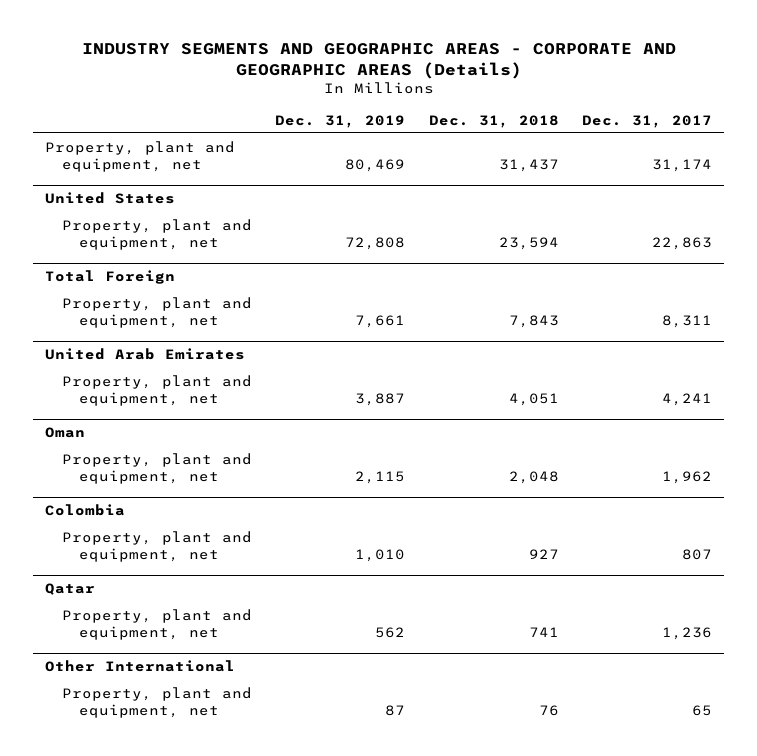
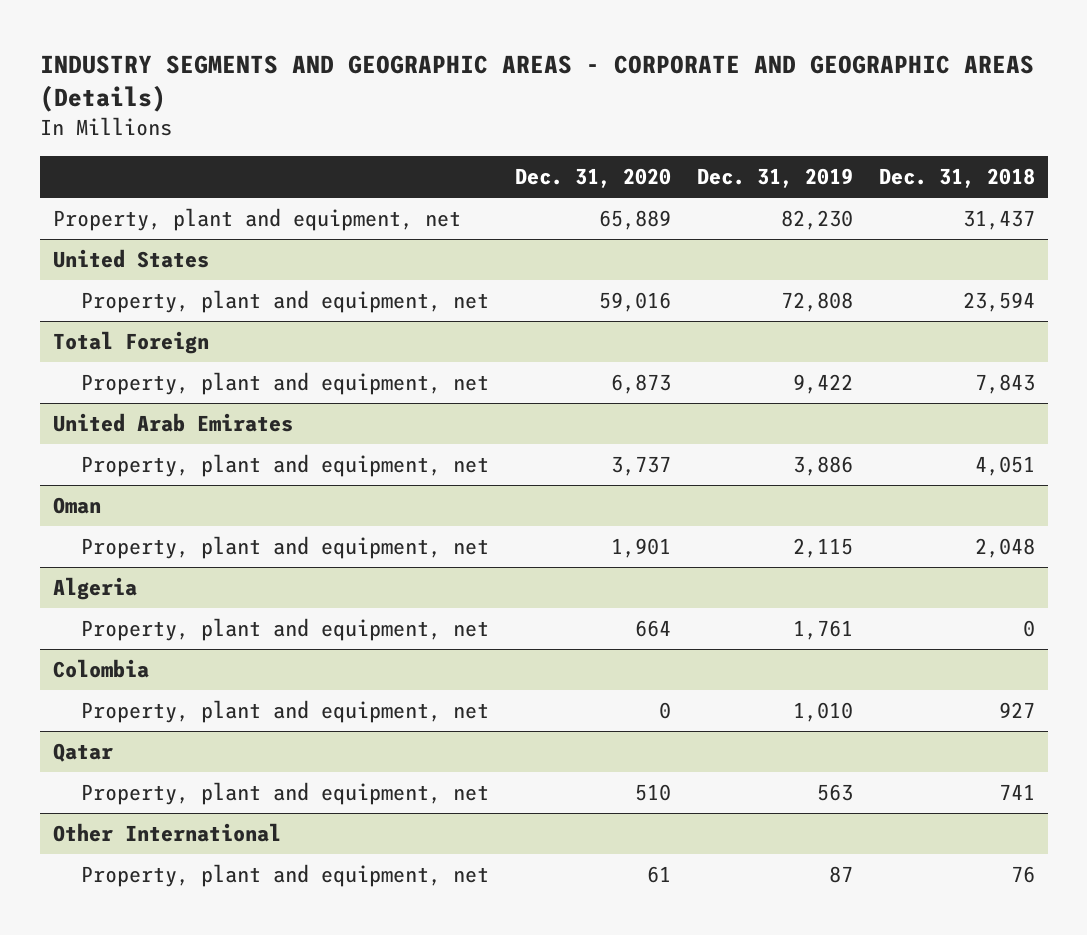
- | Dec. 31, 2019 | Dec. 31, 2018 | Dec. 31, 2017
+ | Dec. 31, 2020 | Dec. 31, 2019 | Dec. 31, 2018
- Property, plant and equipment, net | 80,469 | 31,437 | 31,174
+ Property, plant and equipment, net | 65,889 | 82,230 | 31,437
@ Total Foreign
- Property, plant and equipment, net | 7,661 | 7,843 | 8,311
+ Property, plant and equipment, net | 6,873 | 9,422 | 7,843
@ United Arab Emirates
- Property, plant and equipment, net | 3,887 | 4,051 | 4,241
+ Property, plant and equipment, net | 3,737 | 3,886 | 4,051
+ Algeria
+ Property, plant and equipment, net | 664 | 1,761 | 0
@ Qatar
- Property, plant and equipment, net | 562 | 741 | 1,236
+ Property, plant and equipment, net | 510 | 563 | 741

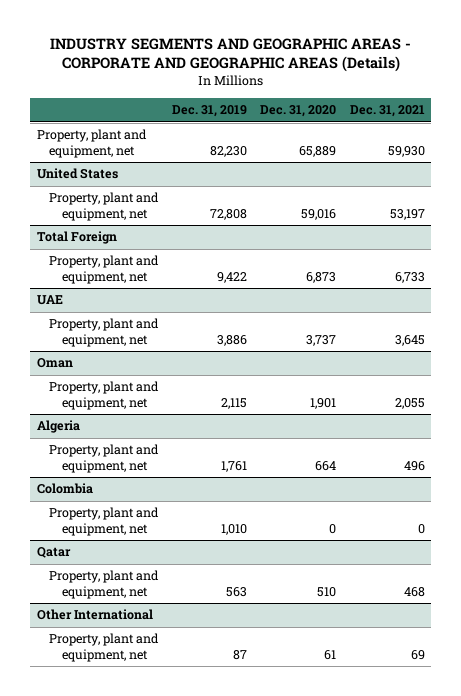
- | Dec. 31, 2020 | Dec. 31, 2019 | Dec. 31, 2018
+ | Dec. 31, 2019 | Dec. 31, 2020 | Dec. 31, 2021
- United Arab Emirates
+ UAE

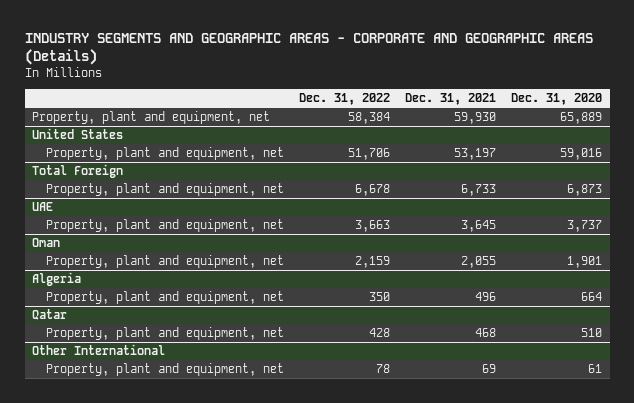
- | Dec. 31, 2019 | Dec. 31, 2020 | Dec. 31, 2021
+ | Dec. 31, 2022 | Dec. 31, 2021 | Dec. 31, 2020
- Colombia
- Property, plant and equipment, net | 1,010 | 0 | 0

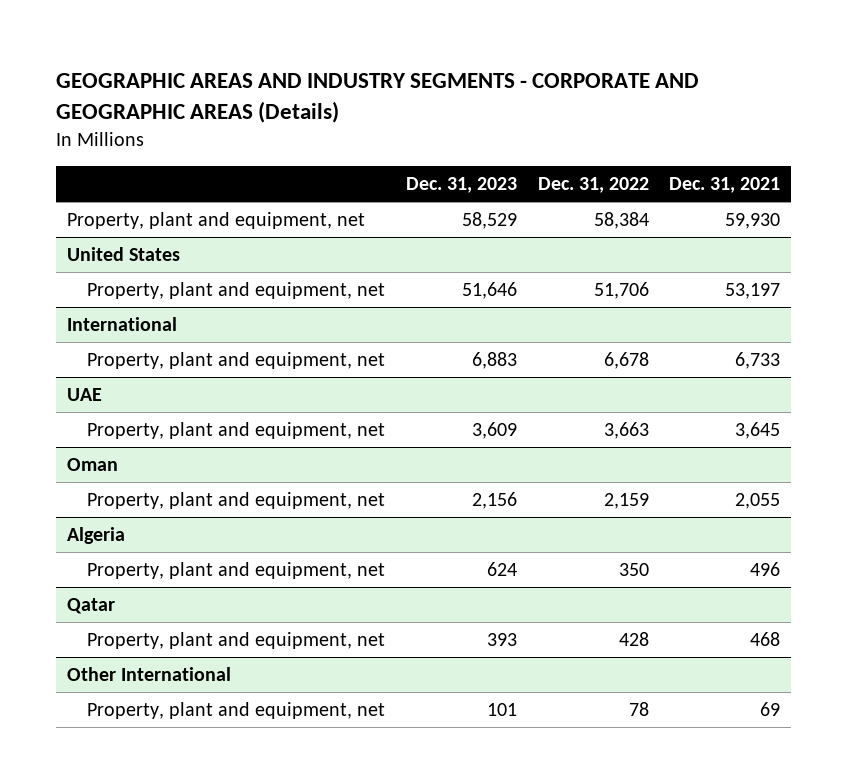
- INDUSTRY SEGMENTS AND GEOGRAPHIC AREAS - CORPORATE AND GEOGRAPHIC AREAS (Details)
+ GEOGRAPHIC AREAS AND INDUSTRY SEGMENTS - CORPORATE AND GEOGRAPHIC AREAS (Details)
- | Dec. 31, 2022 | Dec. 31, 2021 | Dec. 31, 2020
+ | Dec. 31, 2023 | Dec. 31, 2022 | Dec. 31, 2021
- Total Foreign
+ International

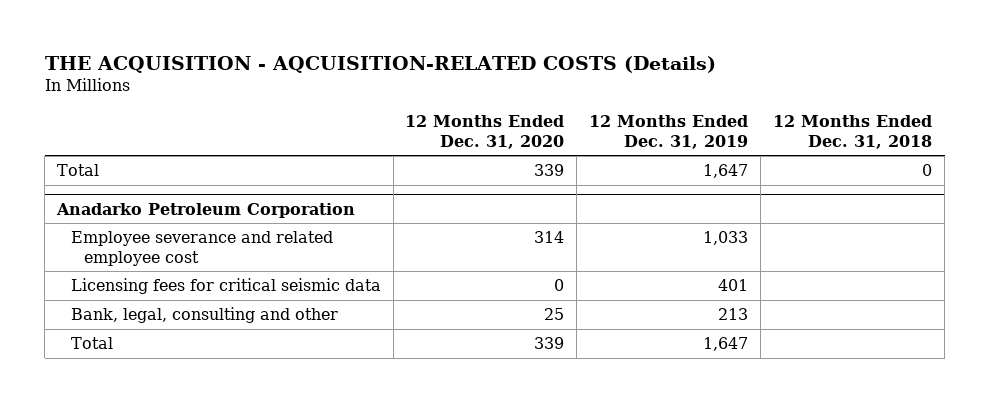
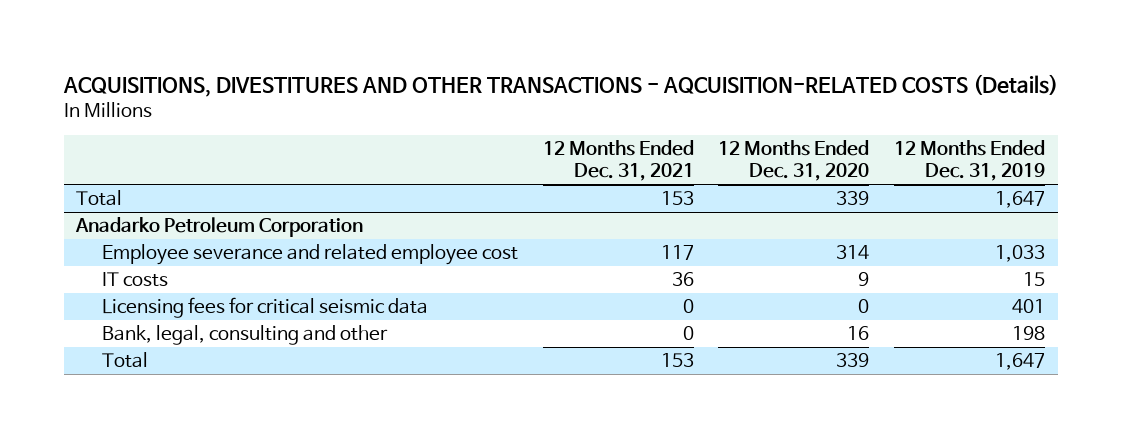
- THE ACQUISITION - AQCUISITION-RELATED COSTS (Details)
+ ACQUISITIONS, DIVESTITURES AND OTHER TRANSACTIONS - AQCUISITION-RELATED COSTS (Details)
- | 12 Months Ended Dec. 31, 2020 | 12 Months Ended Dec. 31, 2019 | 12 Months Ended Dec. 31, 2018
+ | 12 Months Ended Dec. 31, 2021 | 12 Months Ended Dec. 31, 2020 | 12 Months Ended Dec. 31, 2019
@ Anadarko Petroleum Corporation
+ IT costs | 36 | 9 | 15
- Bank, legal, consulting and other | 25 | 213 |
+ Bank, legal, consulting and other | 0 | 16 | 198

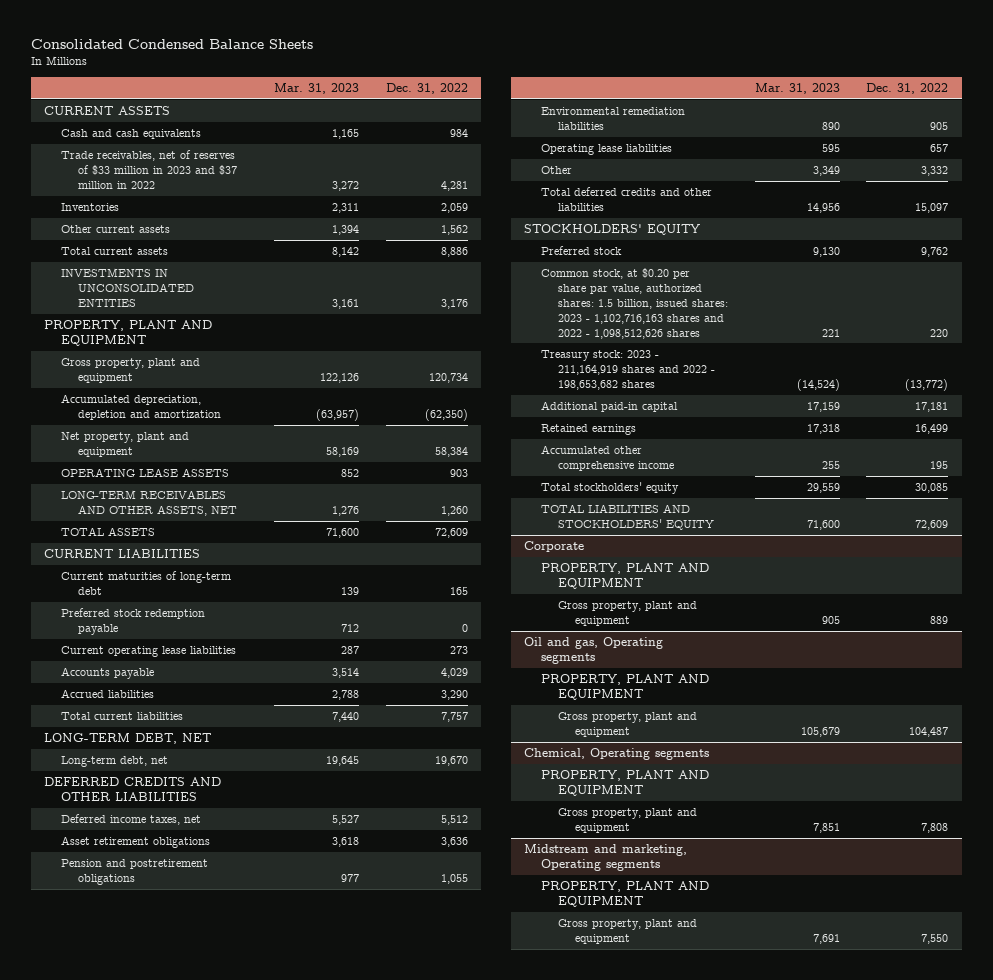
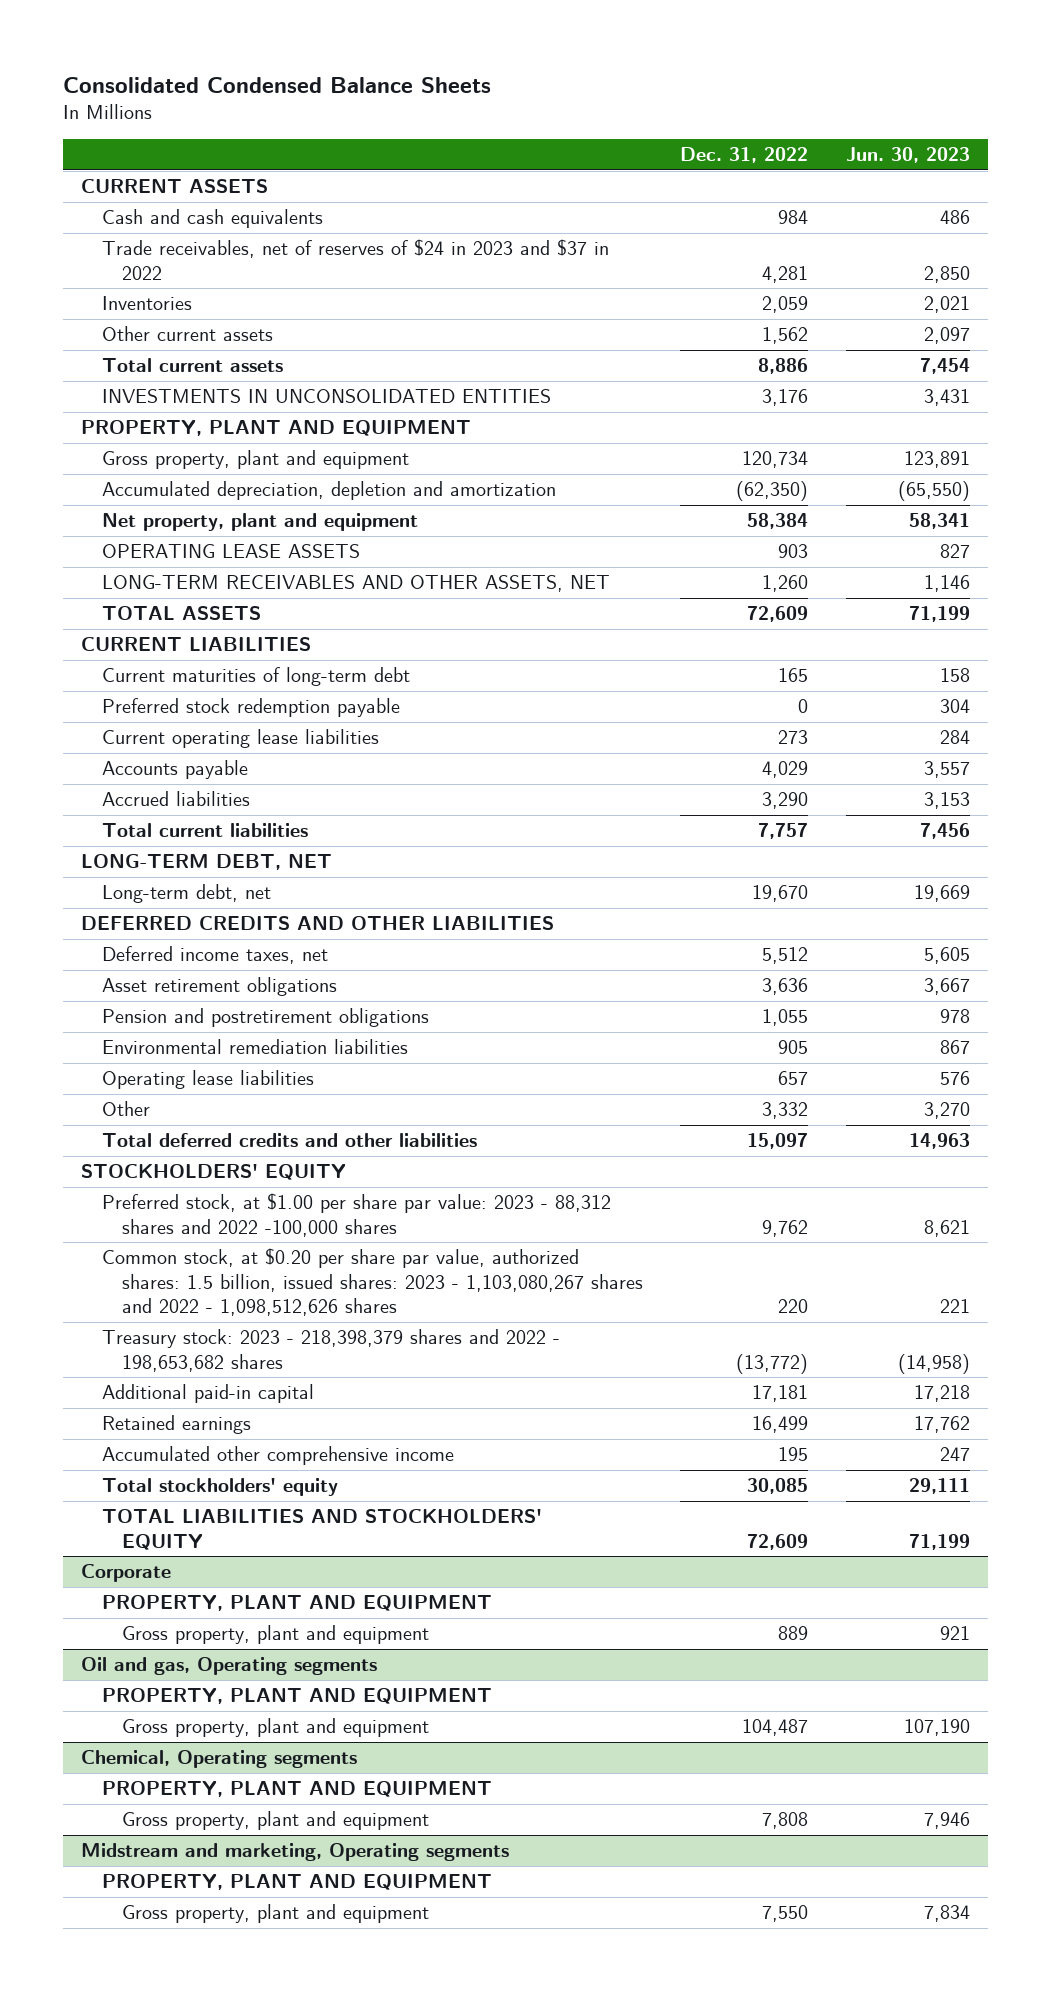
- | Mar. 31, 2023 | Dec. 31, 2022
+ | Dec. 31, 2022 | Jun. 30, 2023
- Trade receivables, net of reserves of $33 million in 2023 and $37 million in 2022 | 3,272 | 4,281
+ Trade receivables, net of reserves of $24 in 2023 and $37 in 2022 | 4,281 | 2,850
- Preferred stock | 9,130 | 9,762
- Common stock, at $0.20 per share par value, authorized shares: 1.5 billion, issued shares: 2023 - 1,102,716,163 shares and 2022 - 1,098,512,626 shares | 221 | 220
- Treasury stock: 2023 - 211,164,919 shares and 2022 - 198,653,682 shares | (14,524) | (13,772)
+ Preferred stock, at $1.00 per share par value: 2023 - 88,312 shares and 2022 -100,000 shares | 9,762 | 8,621
+ Common stock, at $0.20 per share par value, authorized shares: 1.5 billion, issued shares: 2023 - 1,103,080,267 shares and 2022 - 1,098,512,626 shares | 220 | 221
+ Treasury stock: 2023 - 218,398,379 shares and 2022 - 198,653,682 shares | (13,772) | (14,958)

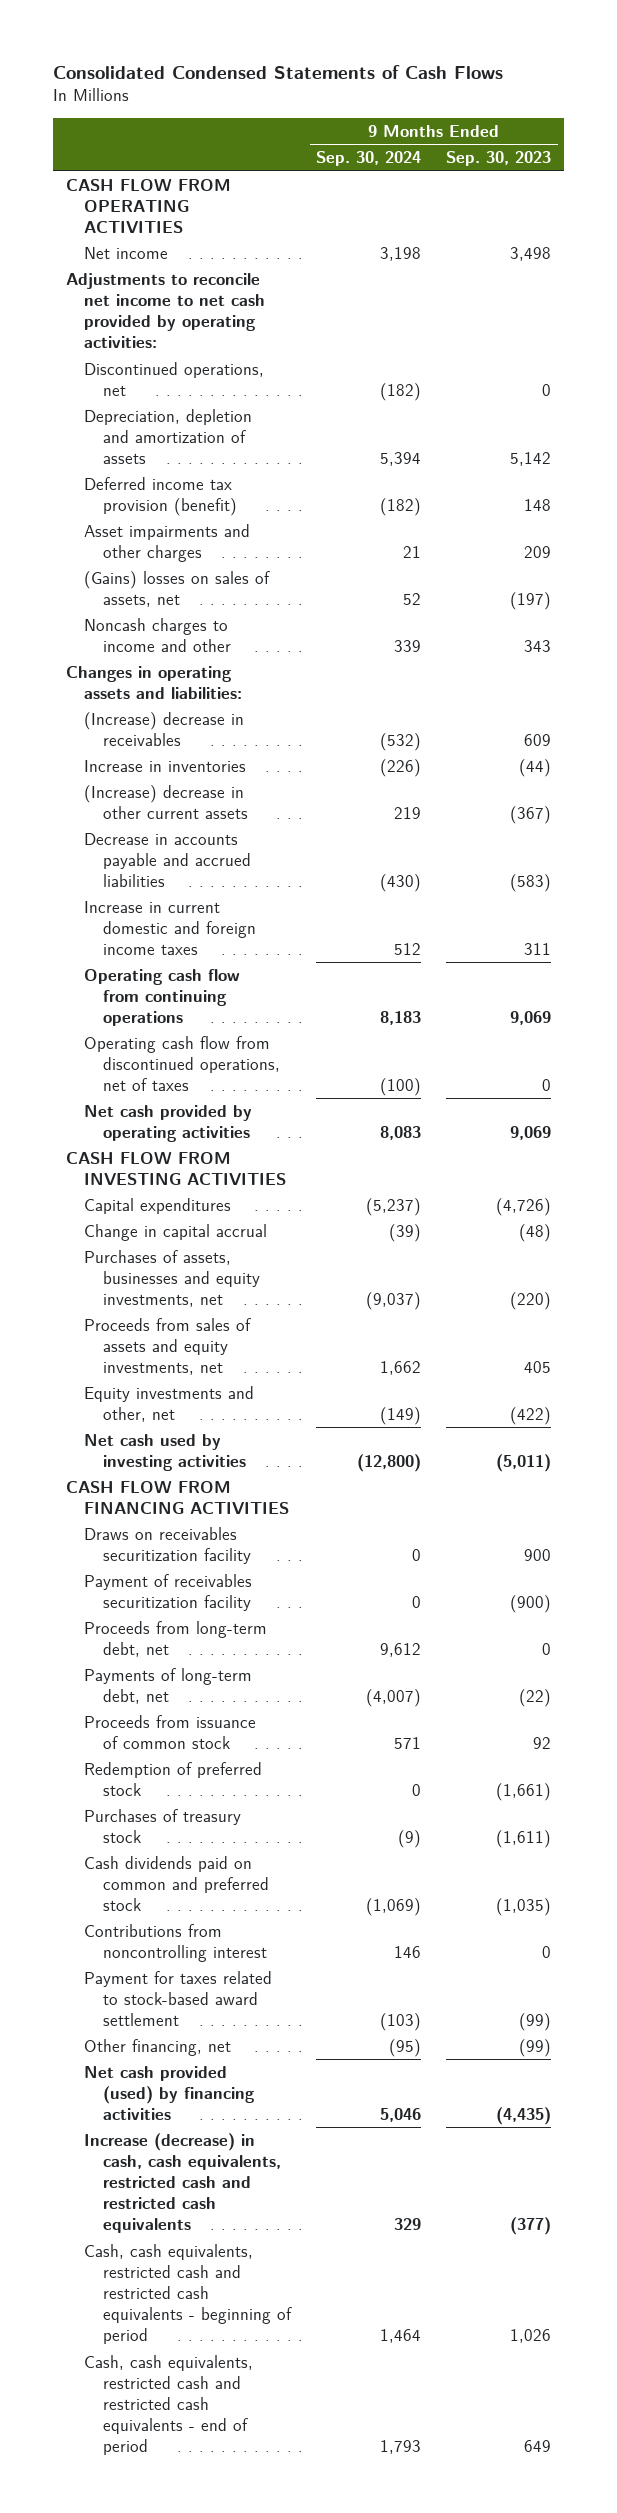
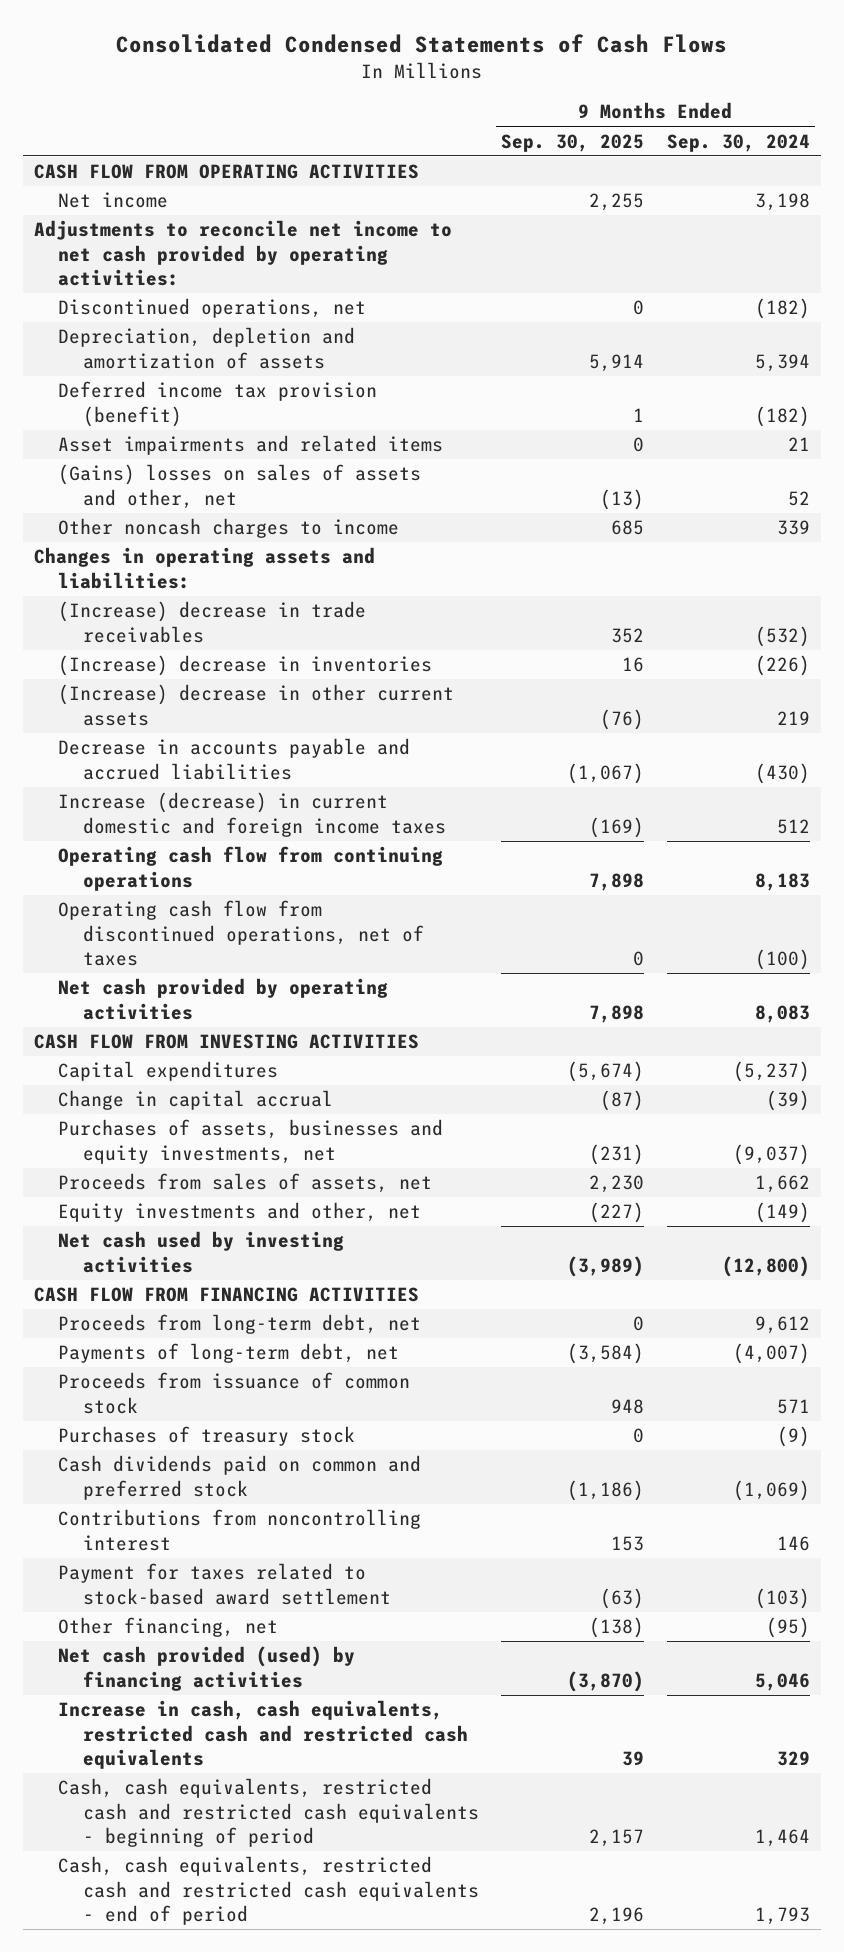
- | 9 Months Ended Sep. 30, 2024 | 9 Months Ended Sep. 30, 2023
+ | 9 Months Ended Sep. 30, 2025 | 9 Months Ended Sep. 30, 2024
- Asset impairments and other charges | 21 | 209
- (Gains) losses on sales of assets, net | 52 | (197)
- Noncash charges to income and other | 339 | 343
+ Asset impairments and related items | 0 | 21
+ (Gains) losses on sales of assets and other, net | (13) | 52
+ Other noncash charges to income | 685 | 339
- (Increase) decrease in receivables | (532) | 609
- Increase in inventories | (226) | (44)
+ (Increase) decrease in trade receivables | 352 | (532)
+ (Increase) decrease in inventories | 16 | (226)
- Increase in current domestic and foreign income taxes | 512 | 311
+ Increase (decrease) in current domestic and foreign income taxes | (169) | 512
- Proceeds from sales of assets and equity investments, net | 1,662 | 405
+ Proceeds from sales of assets, net | 2,230 | 1,662
- Draws on receivables securitization facility | 0 | 900
- Payment of receivables securitization facility | 0 | (900)
- Redemption of preferred stock | 0 | (1,661)
- Increase (decrease) in cash, cash equivalents, restricted cash and restricted cash equivalents | 329 | (377)
+ Increase in cash, cash equivalents, restricted cash and restricted cash equivalents | 39 | 329

